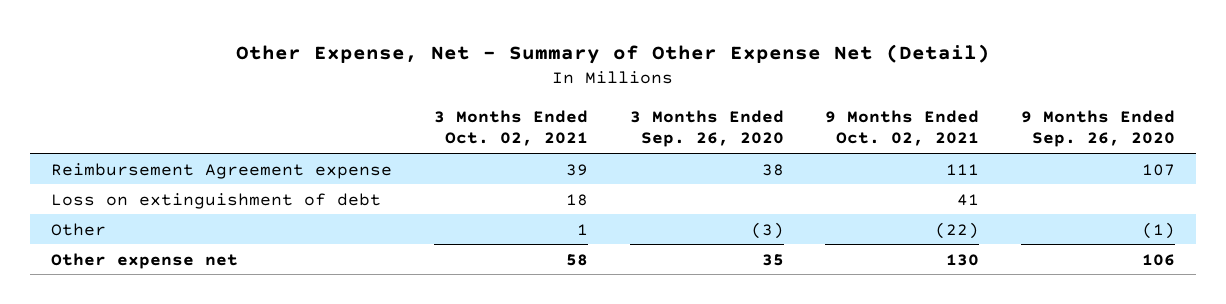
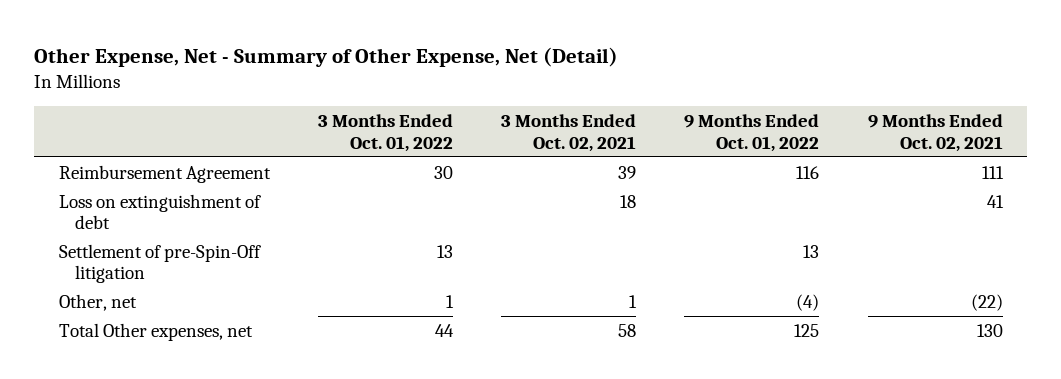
- Other Expense, Net - Summary of Other Expense Net (Detail)
+ Other Expense, Net - Summary of Other Expense, Net (Detail)
- | 3 Months Ended Oct. 02, 2021 | 3 Months Ended Sep. 26, 2020 | 9 Months Ended Oct. 02, 2021 | 9 Months Ended Sep. 26, 2020
+ | 3 Months Ended Oct. 01, 2022 | 3 Months Ended Oct. 02, 2021 | 9 Months Ended Oct. 01, 2022 | 9 Months Ended Oct. 02, 2021
- Reimbursement Agreement expense | 39 | 38 | 111 | 107
+ Reimbursement Agreement | 30 | 39 | 116 | 111
- Other | 1 | (3) | (22) | (1)
- Other expense net | 58 | 35 | 130 | 106
+ Settlement of pre-Spin-Off litigation | 13 | | 13 |
+ Other, net | 1 | 1 | (4) | (22)
+ Total Other expenses, net | 44 | 58 | 125 | 130

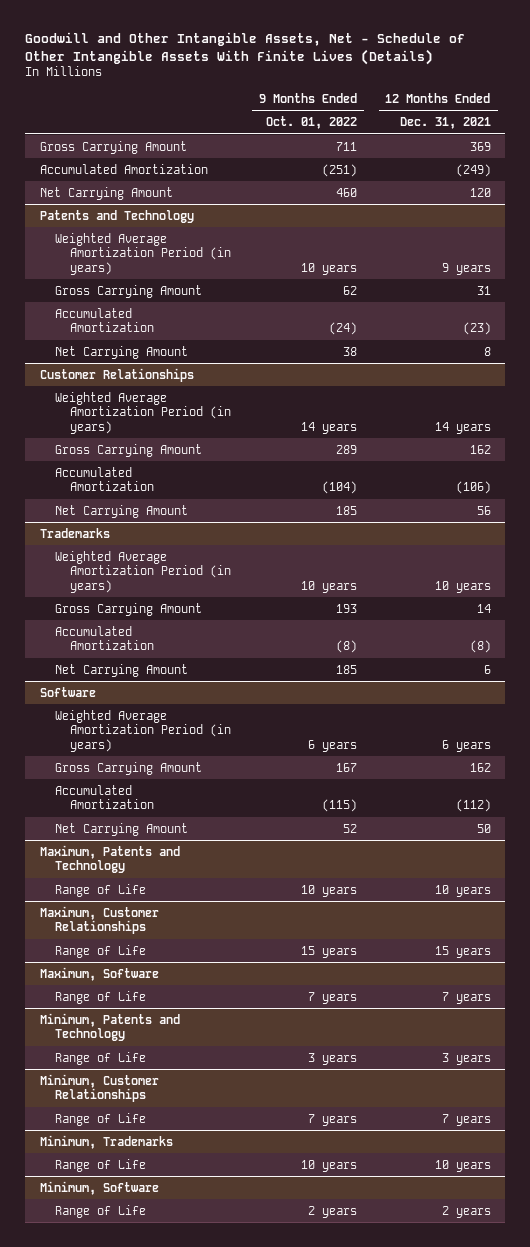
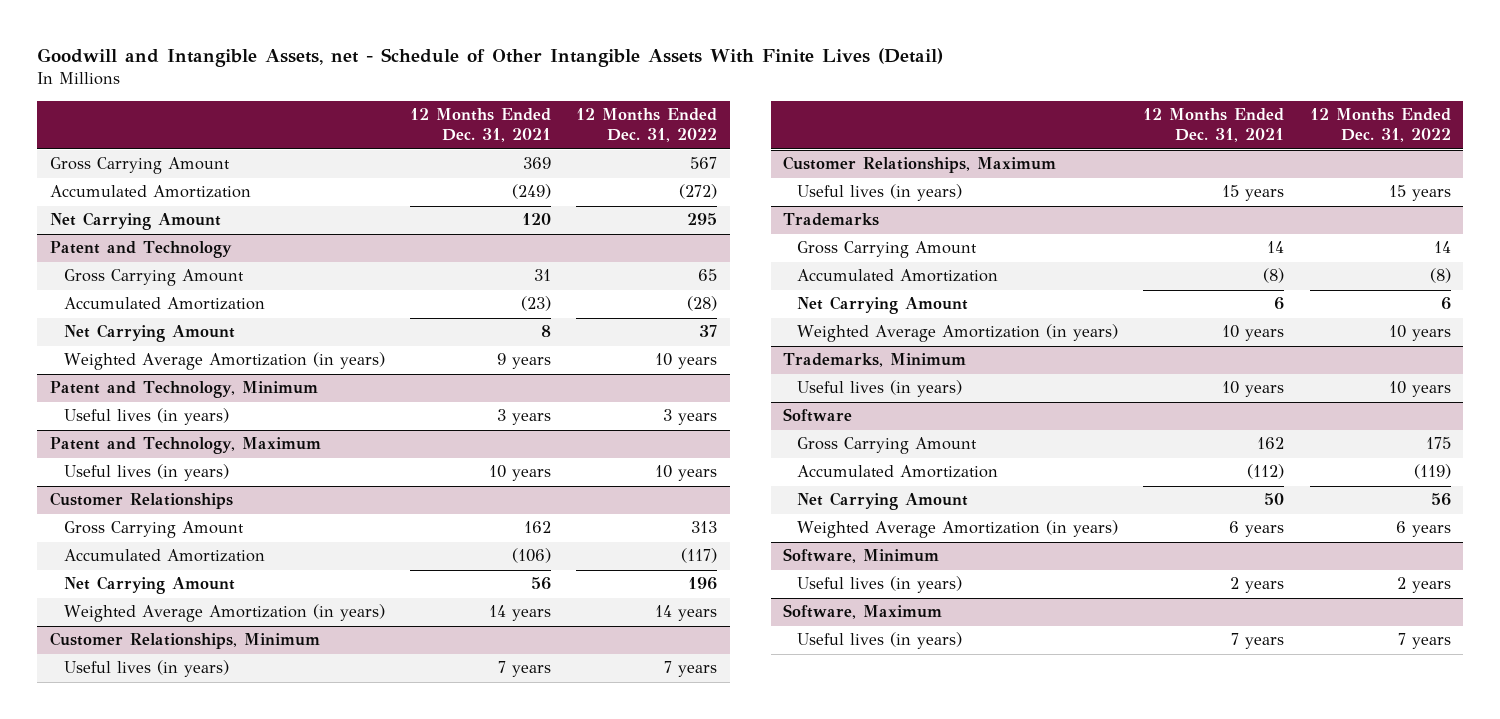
- Goodwill and Other Intangible Assets, Net - Schedule of Other Intangible Assets With Finite Lives (Details)
+ Goodwill and Intangible Assets, net - Schedule of Other Intangible Assets With Finite Lives (Detail)
- | 9 Months Ended Oct. 01, 2022 | 12 Months Ended Dec. 31, 2021
+ | 12 Months Ended Dec. 31, 2021 | 12 Months Ended Dec. 31, 2022
- Patents and Technology
- Weighted Average Amortization Period (in years) | 10 years | 9 years
+ Patent and Technology
+ Weighted Average Amortization (in years) | 9 years | 10 years
+ Patent and Technology, Minimum
+ Useful lives (in years) | 3 years | 3 years
+ Patent and Technology, Maximum
+ Useful lives (in years) | 10 years | 10 years
@ Customer Relationships
- Weighted Average Amortization Period (in years) | 14 years | 14 years
+ Weighted Average Amortization (in years) | 14 years | 14 years
+ Customer Relationships, Minimum
+ Useful lives (in years) | 7 years | 7 years
+ Customer Relationships, Maximum
+ Useful lives (in years) | 15 years | 15 years
@ Trademarks
- Weighted Average Amortization Period (in years) | 10 years | 10 years
+ Weighted Average Amortization (in years) | 10 years | 10 years
+ Trademarks, Minimum
+ Useful lives (in years) | 10 years | 10 years
@ Software
- Weighted Average Amortization Period (in years) | 6 years | 6 years
- Maximum, Patents and Technology
- Range of Life | 10 years | 10 years
- Maximum, Customer Relationships
- Range of Life | 15 years | 15 years
- Maximum, Software
- Range of Life | 7 years | 7 years
- Minimum, Patents and Technology
- Range of Life | 3 years | 3 years
- Minimum, Customer Relationships
- Range of Life | 7 years | 7 years
- Minimum, Trademarks
- Range of Life | 10 years | 10 years
- Minimum, Software
- Range of Life | 2 years | 2 years
@ Software
+ Weighted Average Amortization (in years) | 6 years | 6 years
+ Software, Minimum
+ Useful lives (in years) | 2 years | 2 years
+ Software, Maximum
+ Useful lives (in years) | 7 years | 7 years

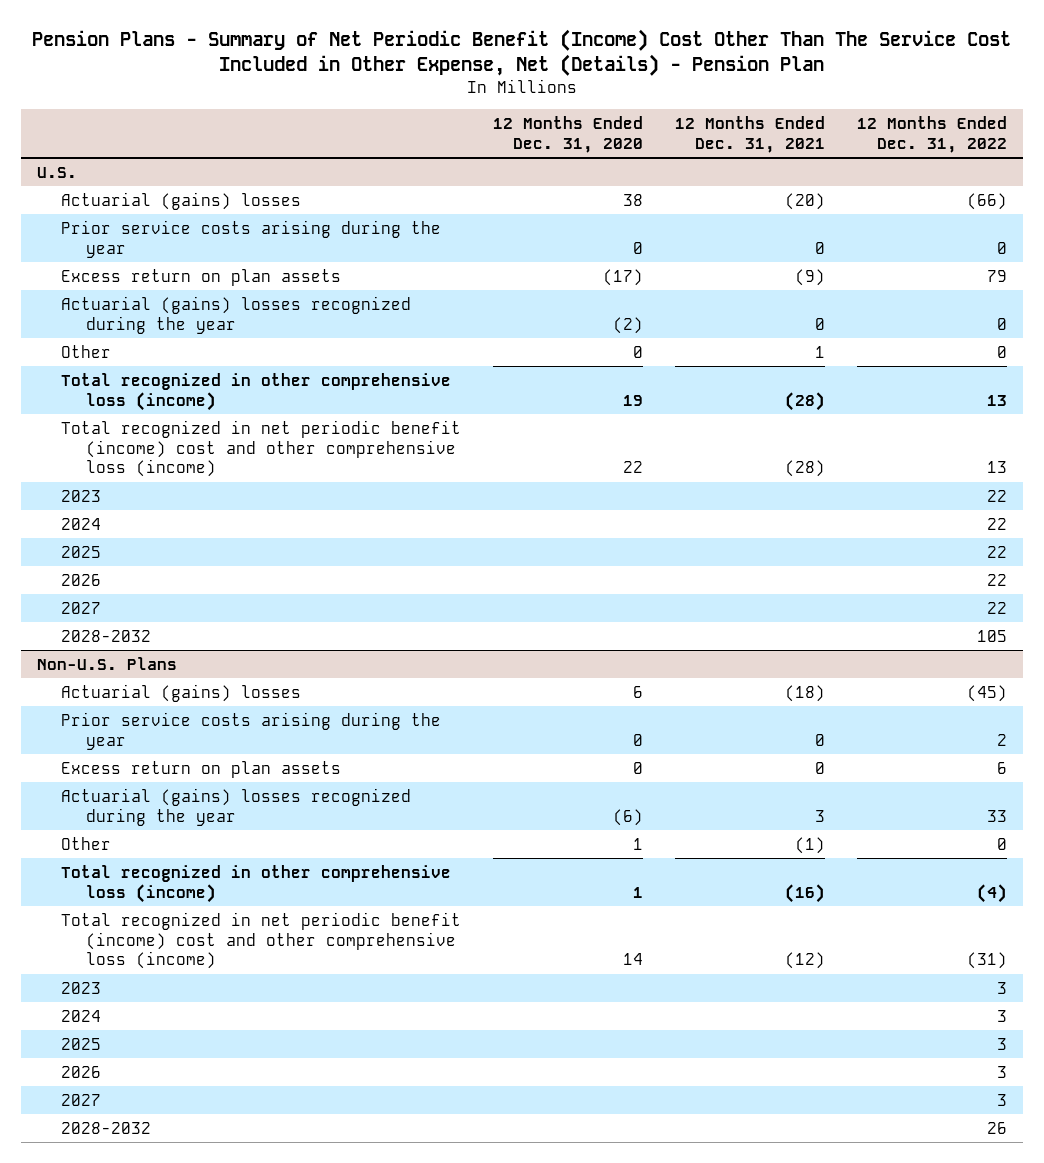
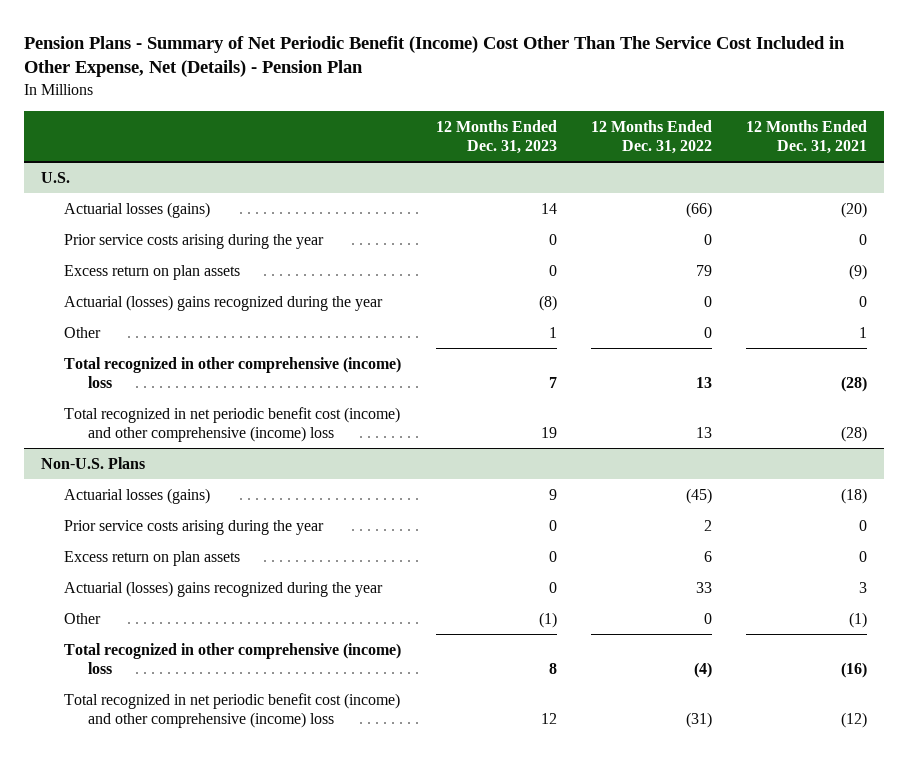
- | 12 Months Ended Dec. 31, 2020 | 12 Months Ended Dec. 31, 2021 | 12 Months Ended Dec. 31, 2022
+ | 12 Months Ended Dec. 31, 2023 | 12 Months Ended Dec. 31, 2022 | 12 Months Ended Dec. 31, 2021
@ U.S.
- Actuarial (gains) losses | 38 | (20) | (66)
+ Actuarial losses (gains) | 14 | (66) | (20)
- Actuarial (gains) losses recognized during the year | (2) | 0 | 0
+ Actuarial (losses) gains recognized during the year | (8) | 0 | 0
- Total recognized in other comprehensive loss (income) | 19 | (28) | 13
- Total recognized in net periodic benefit (income) cost and other comprehensive loss (income) | 22 | (28) | 13
- 2023 | | | 22
- 2024 | | | 22
- 2025 | | | 22
- 2026 | | | 22
- 2027 | | | 22
- 2028-2032 | | | 105
+ Total recognized in other comprehensive (income) loss | 7 | 13 | (28)
+ Total recognized in net periodic benefit cost (income) and other comprehensive (income) loss | 19 | 13 | (28)
@ Non-U.S. Plans
- Actuarial (gains) losses | 6 | (18) | (45)
+ Actuarial losses (gains) | 9 | (45) | (18)
- Actuarial (gains) losses recognized during the year | (6) | 3 | 33
+ Actuarial (losses) gains recognized during the year | 0 | 33 | 3
- Total recognized in other comprehensive loss (income) | 1 | (16) | (4)
- Total recognized in net periodic benefit (income) cost and other comprehensive loss (income) | 14 | (12) | (31)
- 2023 | | | 3
- 2024 | | | 3
- 2025 | | | 3
- 2026 | | | 3
- 2027 | | | 3
- 2028-2032 | | | 26
+ Total recognized in other comprehensive (income) loss | 8 | (4) | (16)
+ Total recognized in net periodic benefit cost (income) and other comprehensive (income) loss | 12 | (31) | (12)

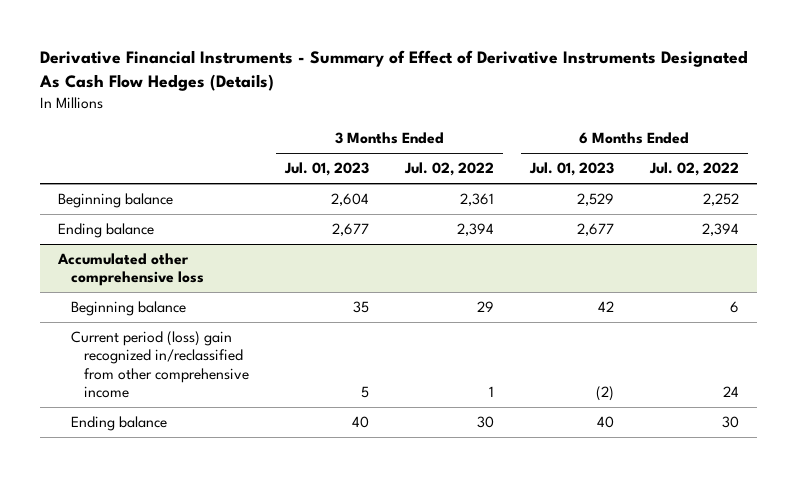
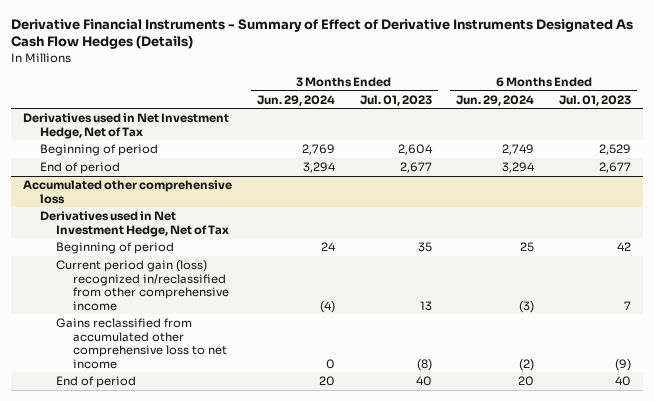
- | 3 Months Ended Jul. 01, 2023 | 3 Months Ended Jul. 02, 2022 | 6 Months Ended Jul. 01, 2023 | 6 Months Ended Jul. 02, 2022
+ | 3 Months Ended Jun. 29, 2024 | 3 Months Ended Jul. 01, 2023 | 6 Months Ended Jun. 29, 2024 | 6 Months Ended Jul. 01, 2023
- Beginning balance | 2,604 | 2,361 | 2,529 | 2,252
- Ending balance | 2,677 | 2,394 | 2,677 | 2,394
+ Derivatives used in Net Investment Hedge, Net of Tax
+ Beginning of period | 2,769 | 2,604 | 2,749 | 2,529
+ End of period | 3,294 | 2,677 | 3,294 | 2,677
@ Accumulated other comprehensive loss
- Beginning balance | 35 | 29 | 42 | 6
- Current period (loss) gain recognized in/reclassified from other comprehensive income | 5 | 1 | (2) | 24
- Ending balance | 40 | 30 | 40 | 30
+ Derivatives used in Net Investment Hedge, Net of Tax
+ Beginning of period | 24 | 35 | 25 | 42
+ Current period gain (loss) recognized in/reclassified from other comprehensive income | (4) | 13 | (3) | 7
+ Gains reclassified from accumulated other comprehensive loss to net income | 0 | (8) | (2) | (9)
+ End of period | 20 | 40 | 20 | 40

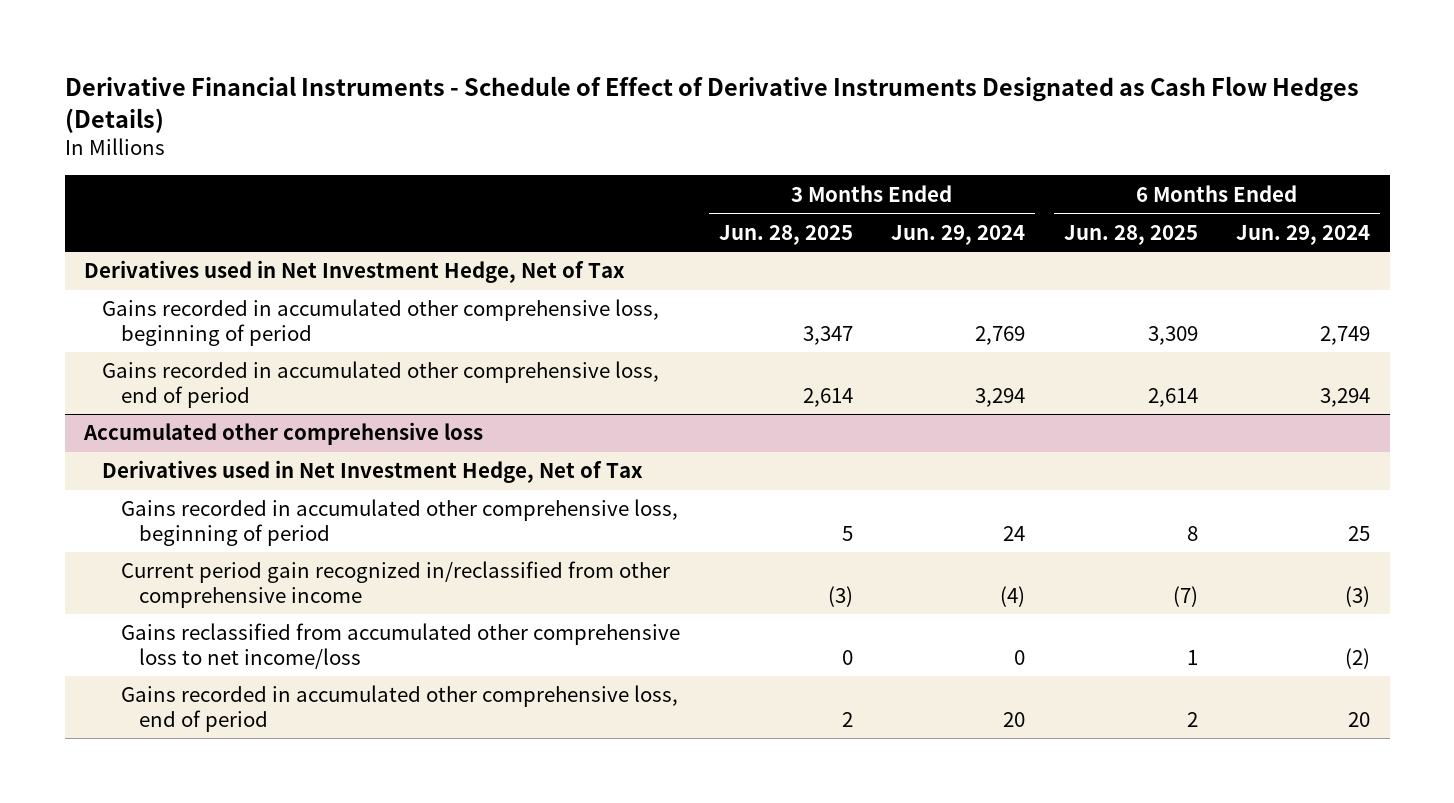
- Derivative Financial Instruments - Summary of Effect of Derivative Instruments Designated As Cash Flow Hedges (Details)
+ Derivative Financial Instruments - Schedule of Effect of Derivative Instruments Designated as Cash Flow Hedges (Details)
- | 3 Months Ended Jun. 29, 2024 | 3 Months Ended Jul. 01, 2023 | 6 Months Ended Jun. 29, 2024 | 6 Months Ended Jul. 01, 2023
+ | 3 Months Ended Jun. 28, 2025 | 3 Months Ended Jun. 29, 2024 | 6 Months Ended Jun. 28, 2025 | 6 Months Ended Jun. 29, 2024
- Beginning of period | 2,769 | 2,604 | 2,749 | 2,529
- End of period | 3,294 | 2,677 | 3,294 | 2,677
+ Gains recorded in accumulated other comprehensive loss, beginning of period | 3,347 | 2,769 | 3,309 | 2,749
+ Gains recorded in accumulated other comprehensive loss, end of period | 2,614 | 3,294 | 2,614 | 3,294
@ Accumulated other comprehensive loss
- Beginning of period | 24 | 35 | 25 | 42
- Current period gain (loss) recognized in/reclassified from other comprehensive income | (4) | 13 | (3) | 7
- Gains reclassified from accumulated other comprehensive loss to net income | 0 | (8) | (2) | (9)
- End of period | 20 | 40 | 20 | 40
+ Gains recorded in accumulated other comprehensive loss, beginning of period | 5 | 24 | 8 | 25
+ Current period gain recognized in/reclassified from other comprehensive income | (3) | (4) | (7) | (3)
+ Gains reclassified from accumulated other comprehensive loss to net income/loss | 0 | 0 | 1 | (2)
+ Gains recorded in accumulated other comprehensive loss, end of period | 2 | 20 | 2 | 20

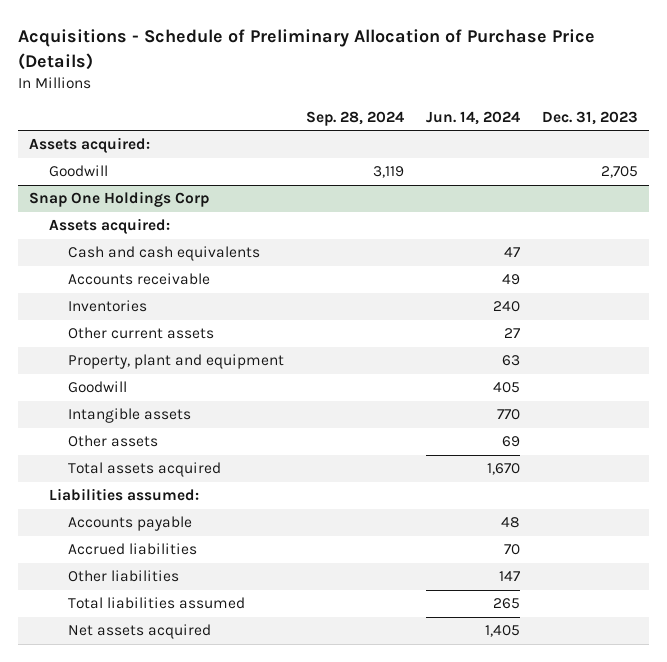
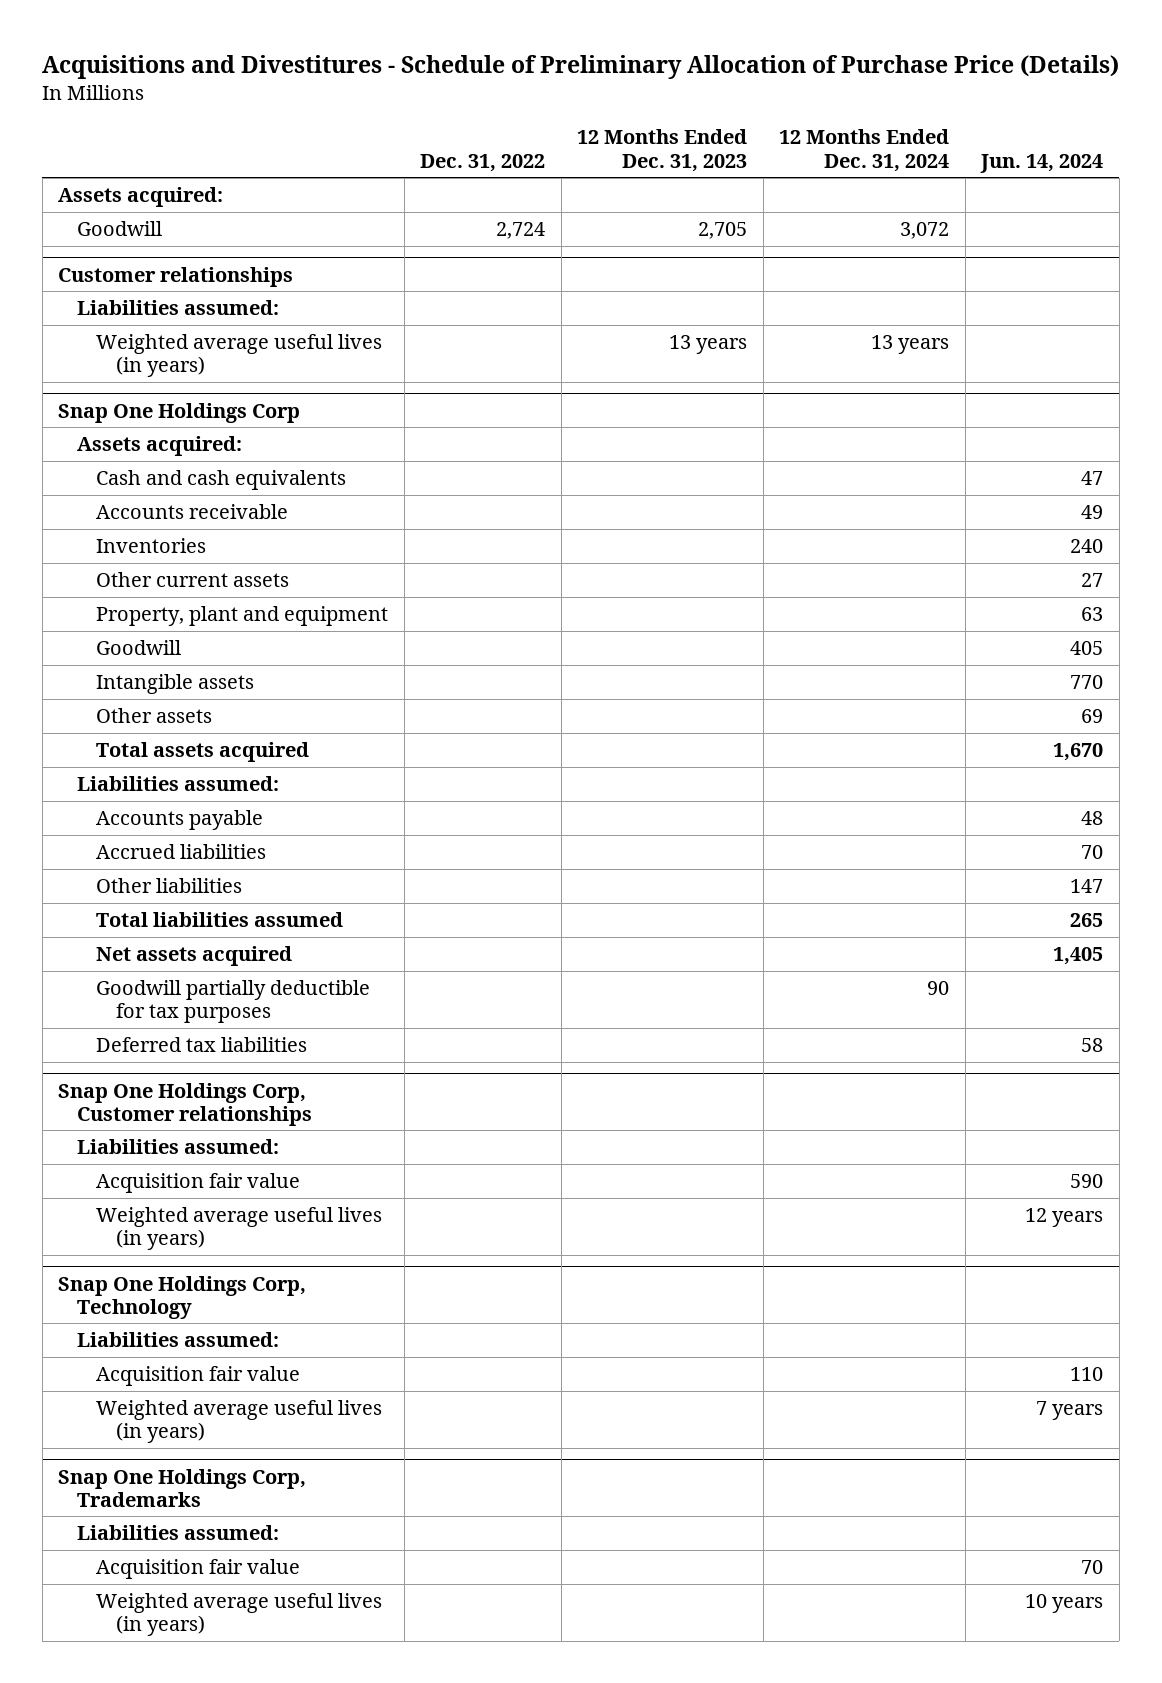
- Acquisitions - Schedule of Preliminary Allocation of Purchase Price (Details)
+ Acquisitions and Divestitures - Schedule of Preliminary Allocation of Purchase Price (Details)
- | Sep. 28, 2024 | Jun. 14, 2024 | Dec. 31, 2023
+ | Dec. 31, 2022 | 12 Months Ended Dec. 31, 2023 | 12 Months Ended Dec. 31, 2024 | Jun. 14, 2024
+ Customer relationships
+ Liabilities assumed:
+ Weighted average useful lives (in years) | | 13 years | 13 years |
@ Snap One Holdings Corp
+ Goodwill partially deductible for tax purposes | | | 90 |
+ Deferred tax liabilities | | | | 58
+ Snap One Holdings Corp, Customer relationships
+ Liabilities assumed:
+ Acquisition fair value | | | | 590
+ Weighted average useful lives (in years) | | | | 12 years
+ Snap One Holdings Corp, Technology
+ Liabilities assumed:
+ Acquisition fair value | | | | 110
+ Weighted average useful lives (in years) | | | | 7 years
+ Snap One Holdings Corp, Trademarks
+ Liabilities assumed:
+ Acquisition fair value | | | | 70
+ Weighted average useful lives (in years) | | | | 10 years

